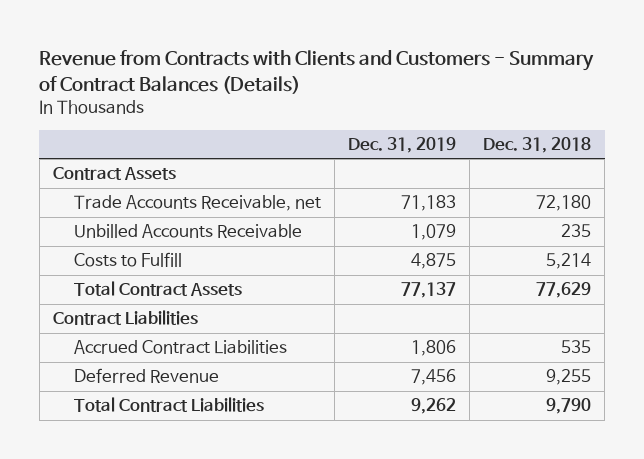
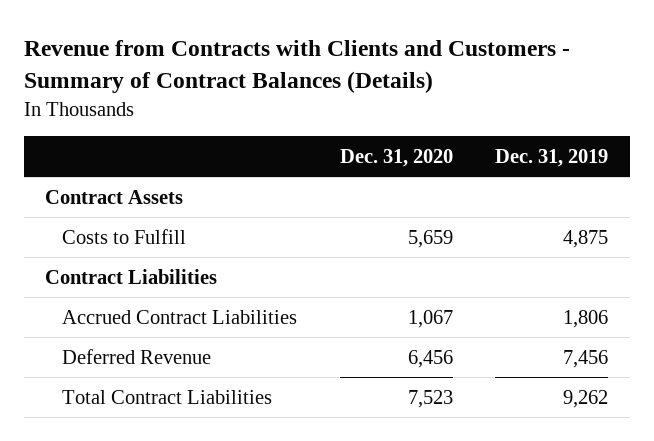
- | Dec. 31, 2019 | Dec. 31, 2018
+ | Dec. 31, 2020 | Dec. 31, 2019
- Trade Accounts Receivable, net | 71,183 | 72,180
- Unbilled Accounts Receivable | 1,079 | 235
- Total Contract Assets | 77,137 | 77,629

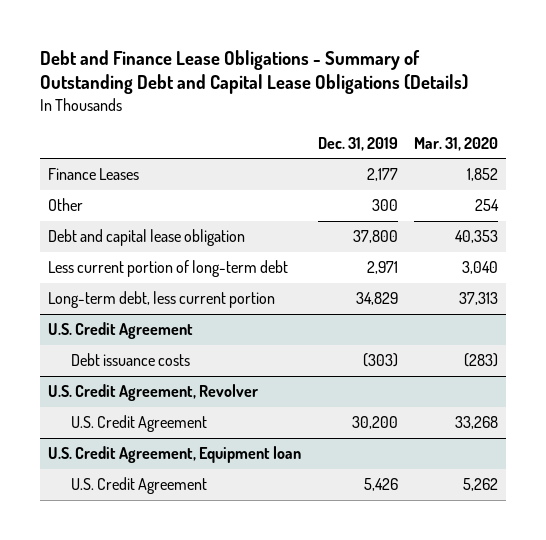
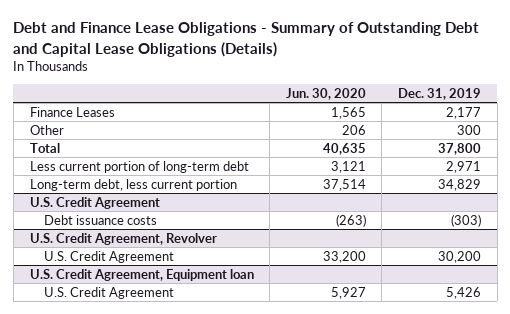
- | Dec. 31, 2019 | Mar. 31, 2020
+ | Jun. 30, 2020 | Dec. 31, 2019
- Debt and capital lease obligation | 37,800 | 40,353
+ Total | 40,635 | 37,800

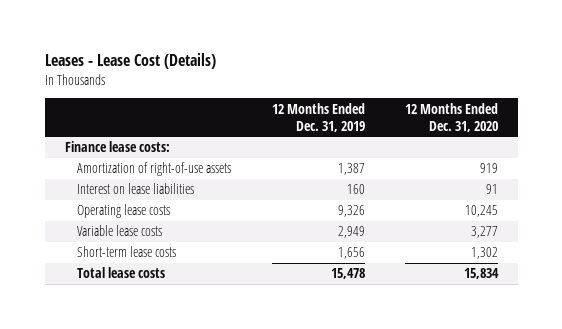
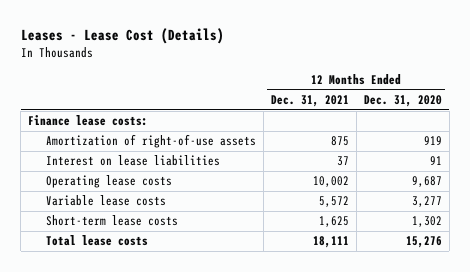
- | 12 Months Ended Dec. 31, 2019 | 12 Months Ended Dec. 31, 2020
+ | 12 Months Ended Dec. 31, 2021 | 12 Months Ended Dec. 31, 2020
- Operating lease costs | 9,326 | 10,245
+ Operating lease costs | 10,002 | 9,687
- Total lease costs | 15,478 | 15,834
+ Total lease costs | 18,111 | 15,276

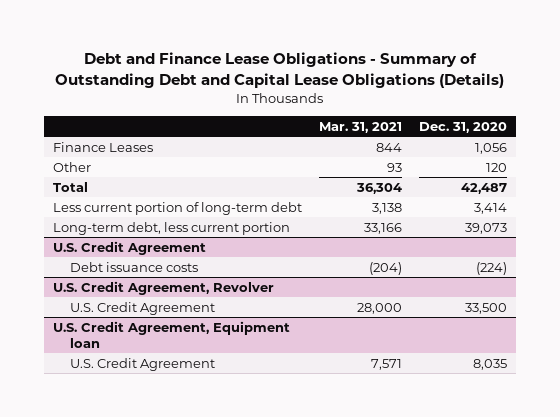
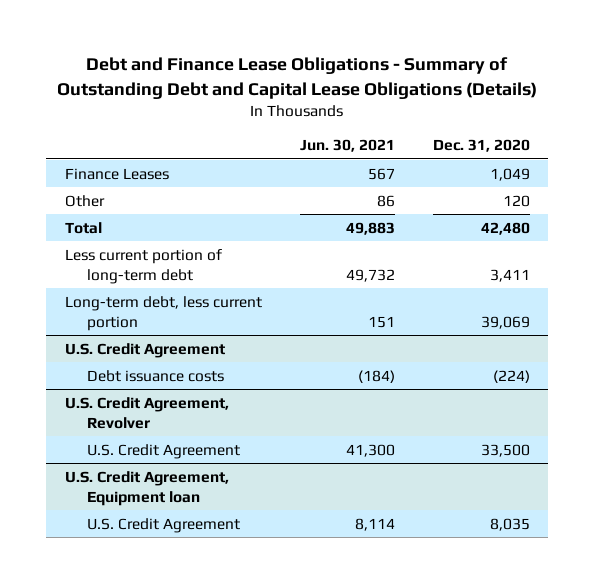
- | Mar. 31, 2021 | Dec. 31, 2020
+ | Jun. 30, 2021 | Dec. 31, 2020
- Finance Leases | 844 | 1,056
+ Finance Leases | 567 | 1,049
- Total | 36,304 | 42,487
- Less current portion of long-term debt | 3,138 | 3,414
- Long-term debt, less current portion | 33,166 | 39,073
+ Total | 49,883 | 42,480
+ Less current portion of long-term debt | 49,732 | 3,411
+ Long-term debt, less current portion | 151 | 39,069

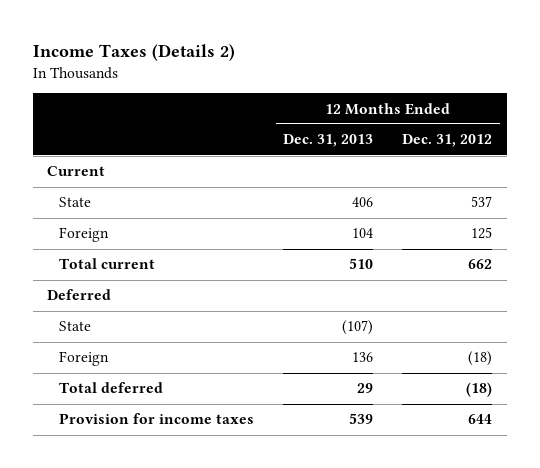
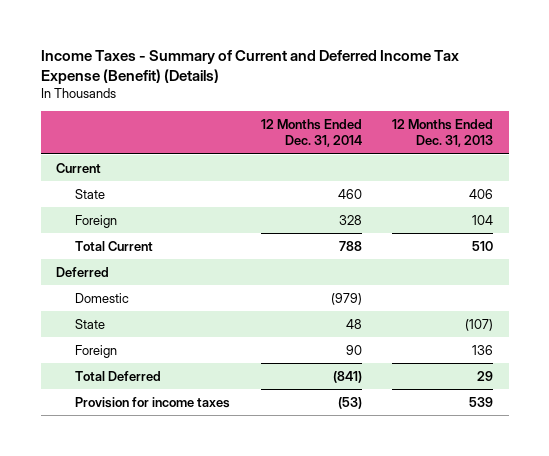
- Income Taxes (Details 2)
+ Income Taxes - Summary of Current and Deferred Income Tax Expense (Benefit) (Details)
- | 12 Months Ended Dec. 31, 2013 | 12 Months Ended Dec. 31, 2012
+ | 12 Months Ended Dec. 31, 2014 | 12 Months Ended Dec. 31, 2013
- Total current | 510 | 662
+ Total Current | 788 | 510
+ Domestic | (979) |
- Total deferred | 29 | (18)
+ Total Deferred | (841) | 29

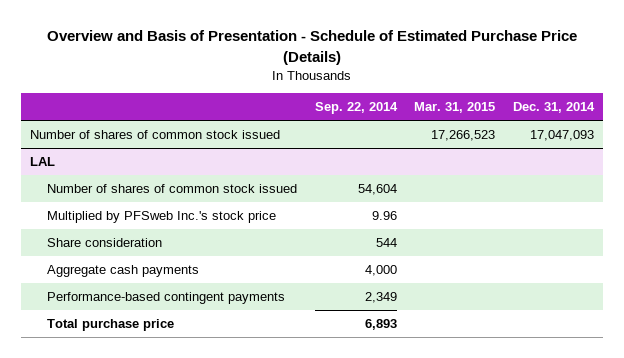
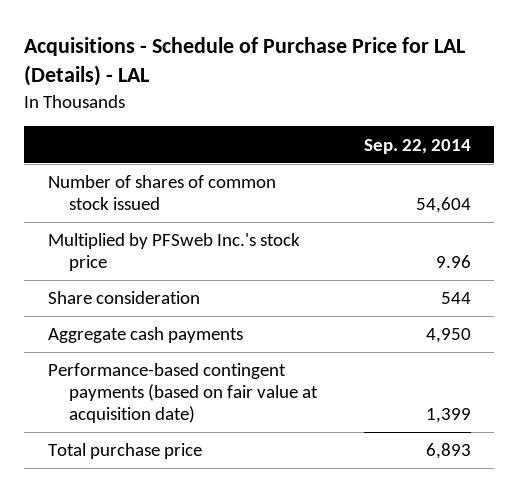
- Overview and Basis of Presentation - Schedule of Estimated Purchase Price (Details)
+ Acquisitions - Schedule of Purchase Price for LAL (Details) - LAL
- | Sep. 22, 2014 | Mar. 31, 2015 | Dec. 31, 2014
+ | Sep. 22, 2014
- Number of shares of common stock issued | | 17,266,523 | 17,047,093
- LAL
- Aggregate cash payments | 4,000 | |
- Performance-based contingent payments | 2,349 | |
+ Aggregate cash payments | 4,950
+ Performance-based contingent payments (based on fair value at acquisition date) | 1,399

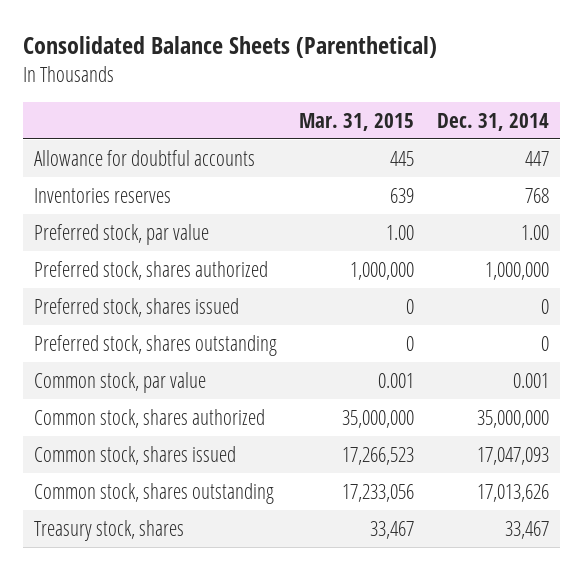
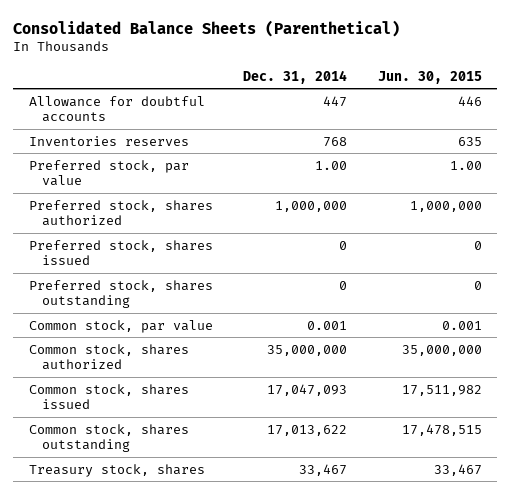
- | Mar. 31, 2015 | Dec. 31, 2014
+ | Dec. 31, 2014 | Jun. 30, 2015
- Common stock, shares outstanding | 17,233,056 | 17,013,626
+ Common stock, shares outstanding | 17,013,622 | 17,478,515

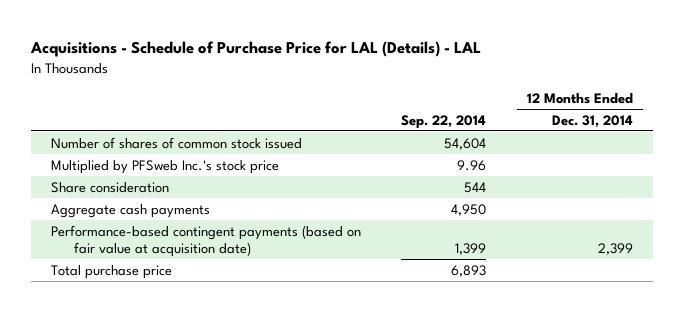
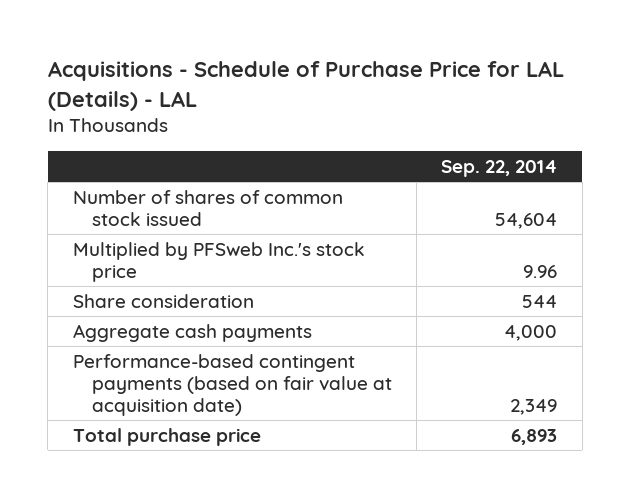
- | Sep. 22, 2014 | 12 Months Ended Dec. 31, 2014
+ | Sep. 22, 2014
- Aggregate cash payments | 4,950 |
- Performance-based contingent payments (based on fair value at acquisition date) | 1,399 | 2,399
+ Aggregate cash payments | 4,000
+ Performance-based contingent payments (based on fair value at acquisition date) | 2,349

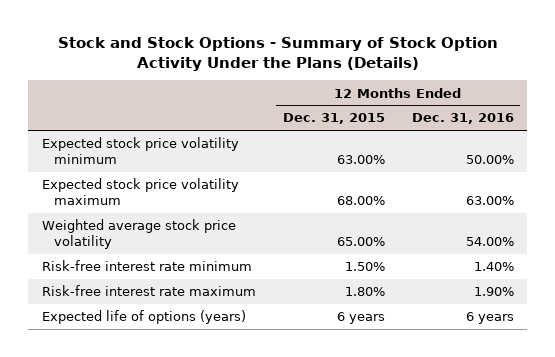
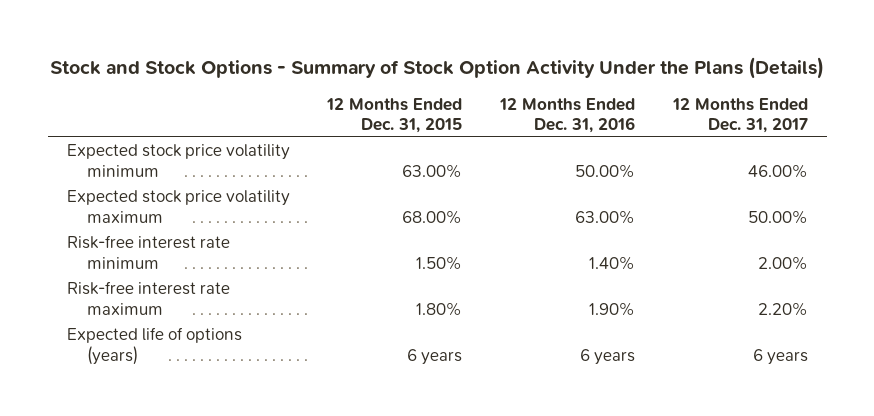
- | 12 Months Ended Dec. 31, 2015 | 12 Months Ended Dec. 31, 2016
+ | 12 Months Ended Dec. 31, 2015 | 12 Months Ended Dec. 31, 2016 | 12 Months Ended Dec. 31, 2017
- Weighted average stock price volatility | 65.00% | 54.00%

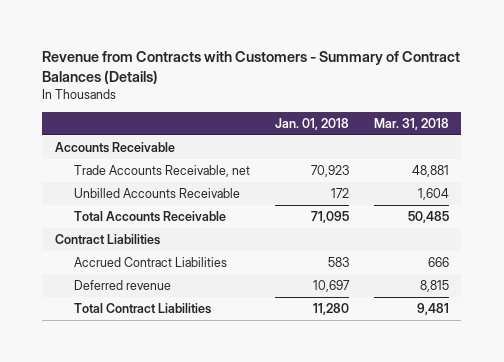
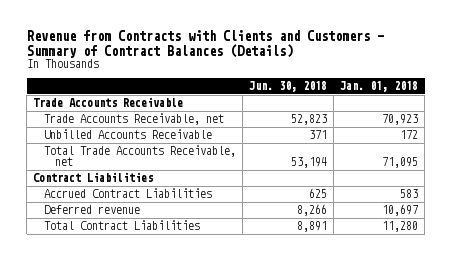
- Revenue from Contracts with Customers - Summary of Contract Balances (Details)
+ Revenue from Contracts with Clients and Customers - Summary of Contract Balances (Details)
- | Jan. 01, 2018 | Mar. 31, 2018
+ | Jun. 30, 2018 | Jan. 01, 2018
- Accounts Receivable
+ Trade Accounts Receivable
- Total Accounts Receivable | 71,095 | 50,485
+ Total Trade Accounts Receivable, net | 53,194 | 71,095

